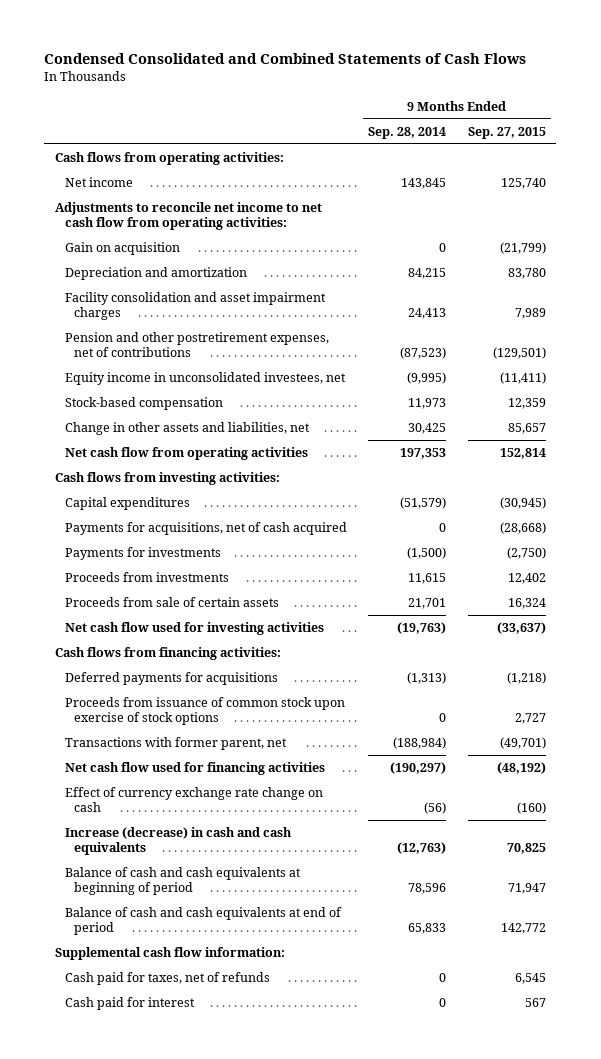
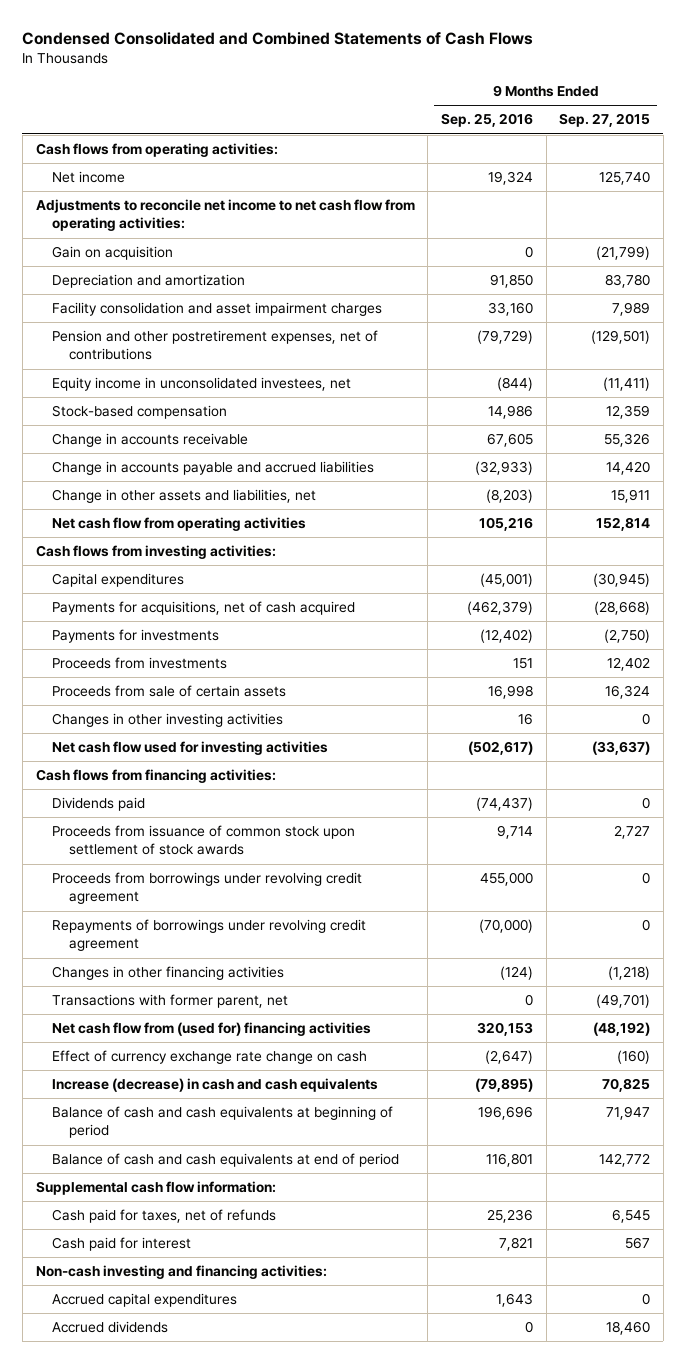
- | 9 Months Ended Sep. 28, 2014 | 9 Months Ended Sep. 27, 2015
+ | 9 Months Ended Sep. 25, 2016 | 9 Months Ended Sep. 27, 2015
- Change in other assets and liabilities, net | 30,425 | 85,657
+ Change in accounts receivable | 67,605 | 55,326
+ Change in accounts payable and accrued liabilities | (32,933) | 14,420
+ Change in other assets and liabilities, net | (8,203) | 15,911
+ Changes in other investing activities | 16 | 0
- Deferred payments for acquisitions | (1,313) | (1,218)
- Proceeds from issuance of common stock upon exercise of stock options | 0 | 2,727
+ Dividends paid | (74,437) | 0
+ Proceeds from issuance of common stock upon settlement of stock awards | 9,714 | 2,727
+ Proceeds from borrowings under revolving credit agreement | 455,000 | 0
+ Repayments of borrowings under revolving credit agreement | (70,000) | 0
+ Changes in other financing activities | (124) | (1,218)
- Net cash flow used for financing activities | (190,297) | (48,192)
+ Net cash flow from (used for) financing activities | 320,153 | (48,192)
+ Non-cash investing and financing activities:
+ Accrued capital expenditures | 1,643 | 0
+ Accrued dividends | 0 | 18,460

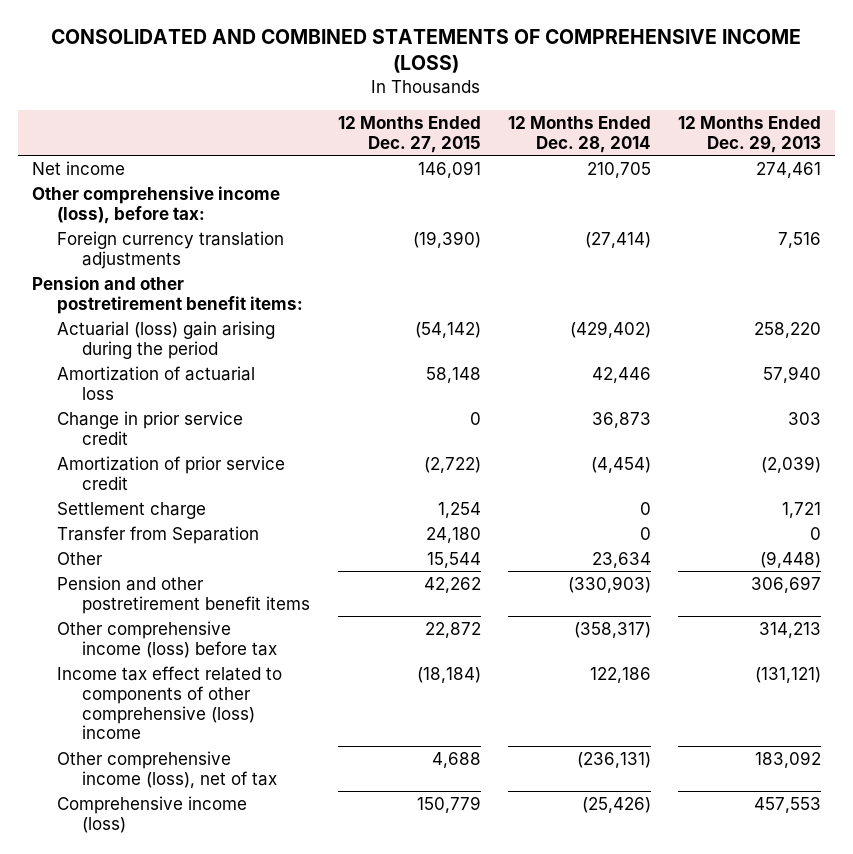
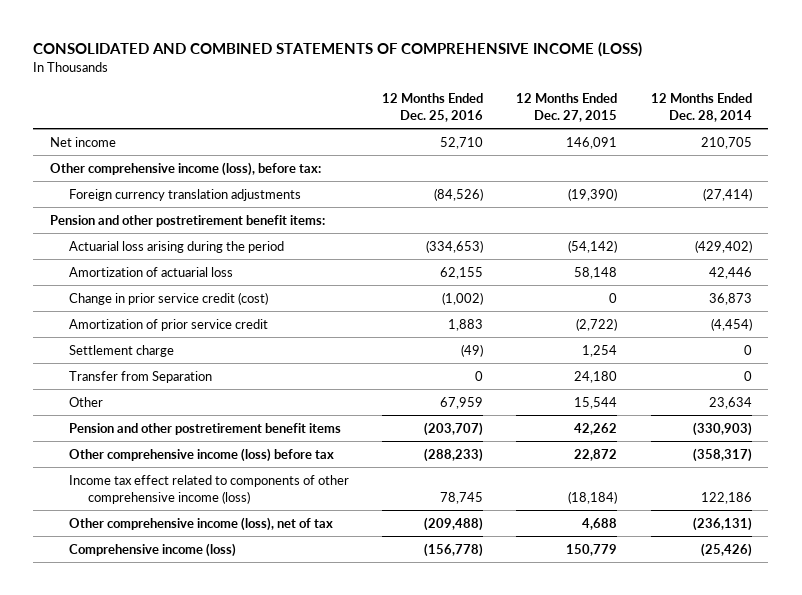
- | 12 Months Ended Dec. 27, 2015 | 12 Months Ended Dec. 28, 2014 | 12 Months Ended Dec. 29, 2013
+ | 12 Months Ended Dec. 25, 2016 | 12 Months Ended Dec. 27, 2015 | 12 Months Ended Dec. 28, 2014
- Actuarial (loss) gain arising during the period | (54,142) | (429,402) | 258,220
+ Actuarial loss arising during the period | (334,653) | (54,142) | (429,402)
- Change in prior service credit | 0 | 36,873 | 303
+ Change in prior service credit (cost) | (1,002) | 0 | 36,873
- Income tax effect related to components of other comprehensive (loss) income | (18,184) | 122,186 | (131,121)
+ Income tax effect related to components of other comprehensive income (loss) | 78,745 | (18,184) | 122,186

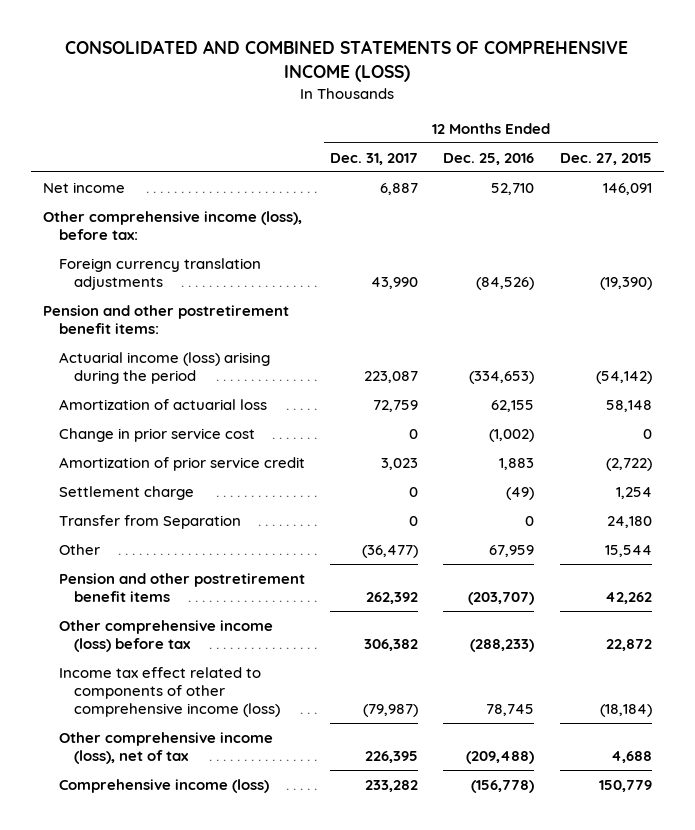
- | 12 Months Ended Dec. 25, 2016 | 12 Months Ended Dec. 27, 2015 | 12 Months Ended Dec. 28, 2014
+ | 12 Months Ended Dec. 31, 2017 | 12 Months Ended Dec. 25, 2016 | 12 Months Ended Dec. 27, 2015
- Actuarial loss arising during the period | (334,653) | (54,142) | (429,402)
+ Actuarial income (loss) arising during the period | 223,087 | (334,653) | (54,142)
- Change in prior service credit (cost) | (1,002) | 0 | 36,873
+ Change in prior service cost | 0 | (1,002) | 0

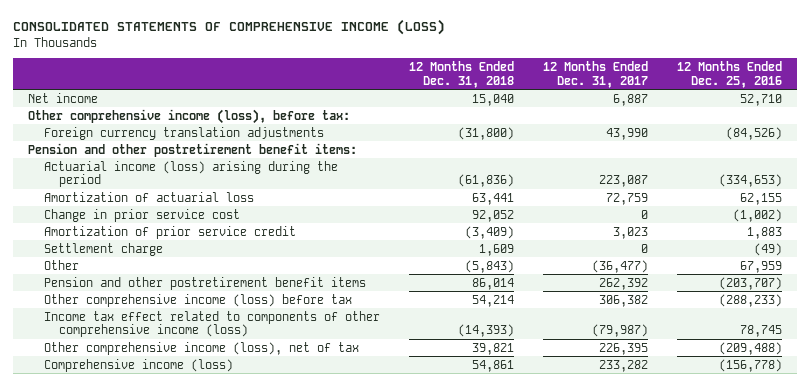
- CONSOLIDATED AND COMBINED STATEMENTS OF COMPREHENSIVE INCOME (LOSS)
+ CONSOLIDATED STATEMENTS OF COMPREHENSIVE INCOME (LOSS)
- | 12 Months Ended Dec. 31, 2017 | 12 Months Ended Dec. 25, 2016 | 12 Months Ended Dec. 27, 2015
+ | 12 Months Ended Dec. 31, 2018 | 12 Months Ended Dec. 31, 2017 | 12 Months Ended Dec. 25, 2016
- Transfer from Separation | 0 | 0 | 24,180

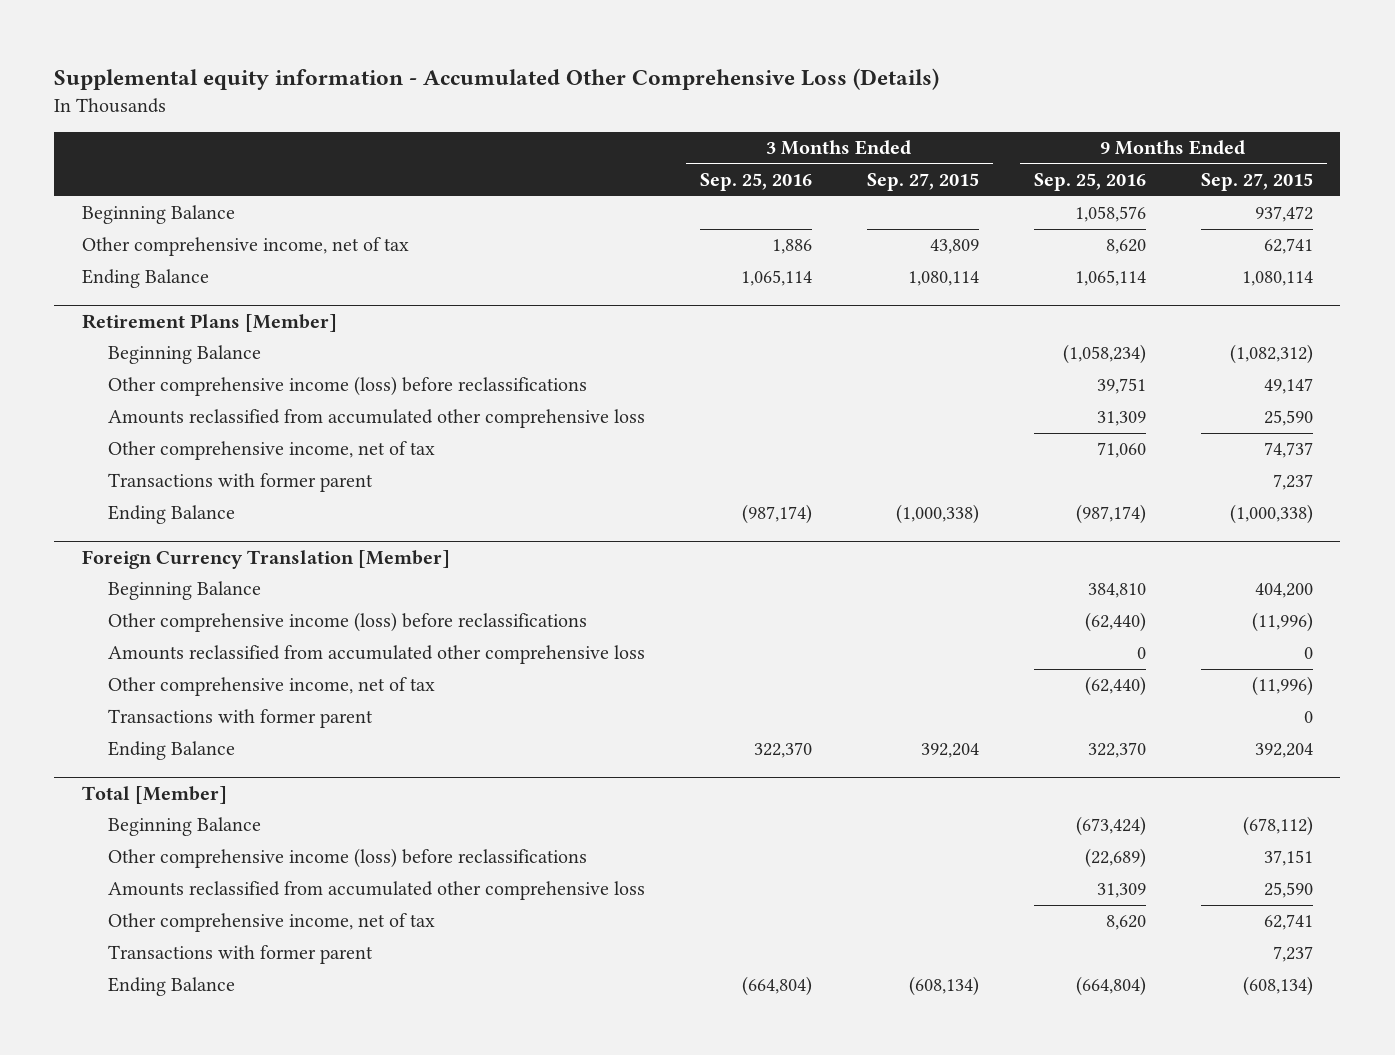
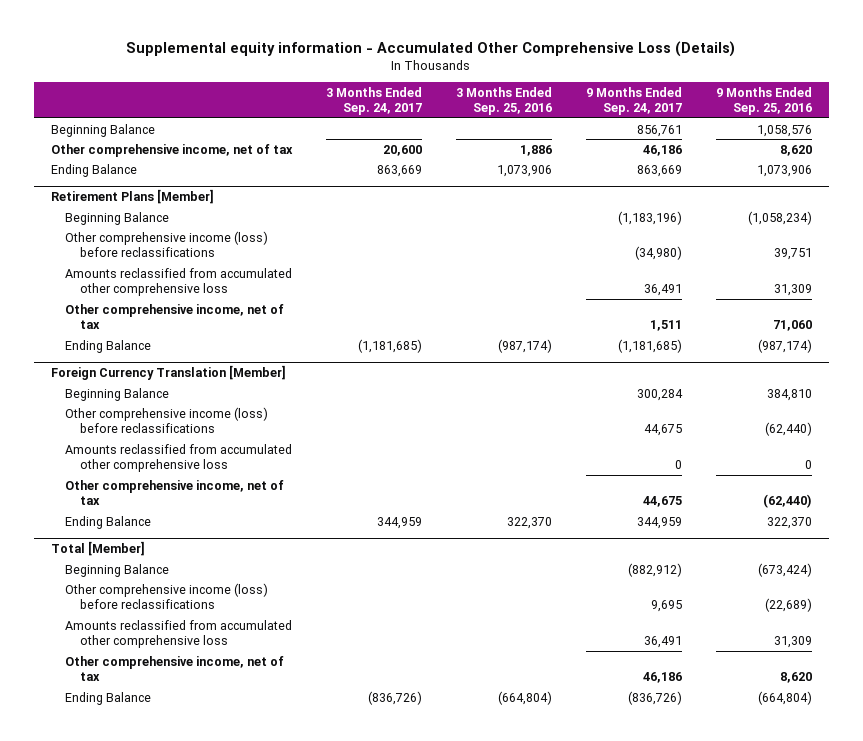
- | 3 Months Ended Sep. 25, 2016 | 3 Months Ended Sep. 27, 2015 | 9 Months Ended Sep. 25, 2016 | 9 Months Ended Sep. 27, 2015
+ | 3 Months Ended Sep. 24, 2017 | 3 Months Ended Sep. 25, 2016 | 9 Months Ended Sep. 24, 2017 | 9 Months Ended Sep. 25, 2016
- Ending Balance | 1,065,114 | 1,080,114 | 1,065,114 | 1,080,114
+ Ending Balance | 863,669 | 1,073,906 | 863,669 | 1,073,906
@ Retirement Plans [Member]
- Transactions with former parent | | | | 7,237
@ Foreign Currency Translation [Member]
- Transactions with former parent | | | | 0
@ Total [Member]
- Transactions with former parent | | | | 7,237

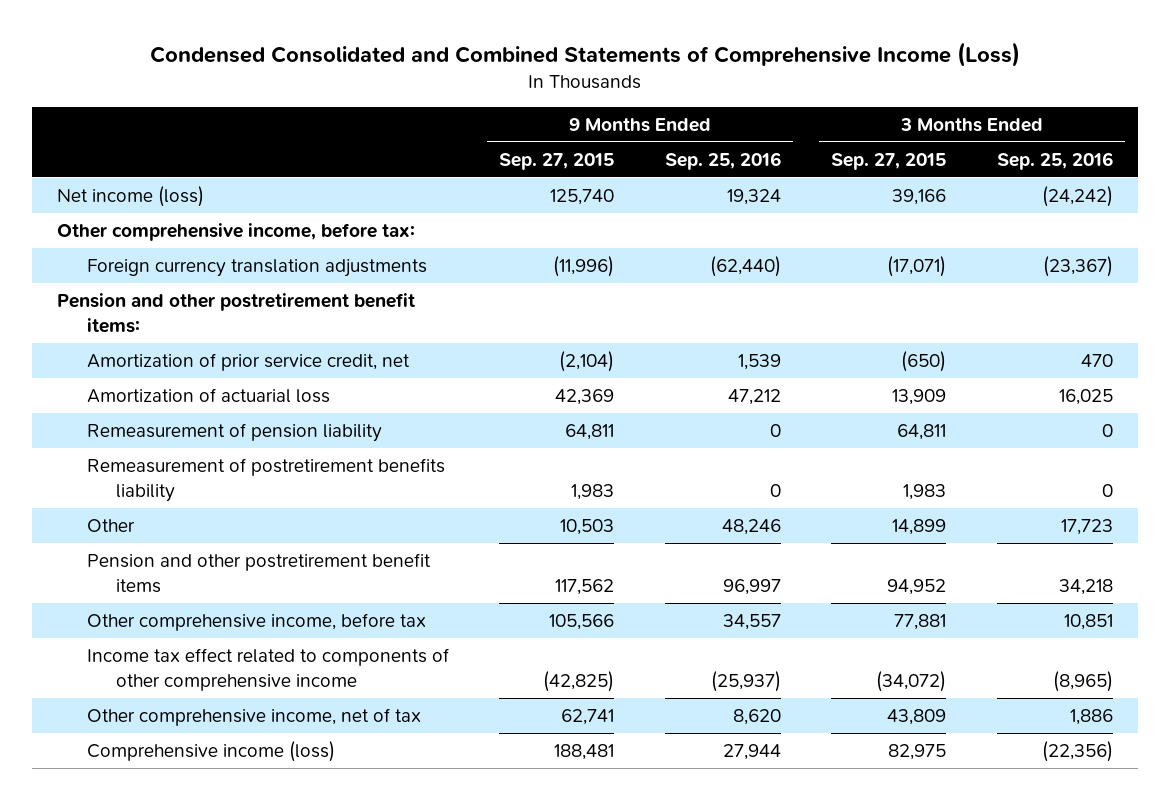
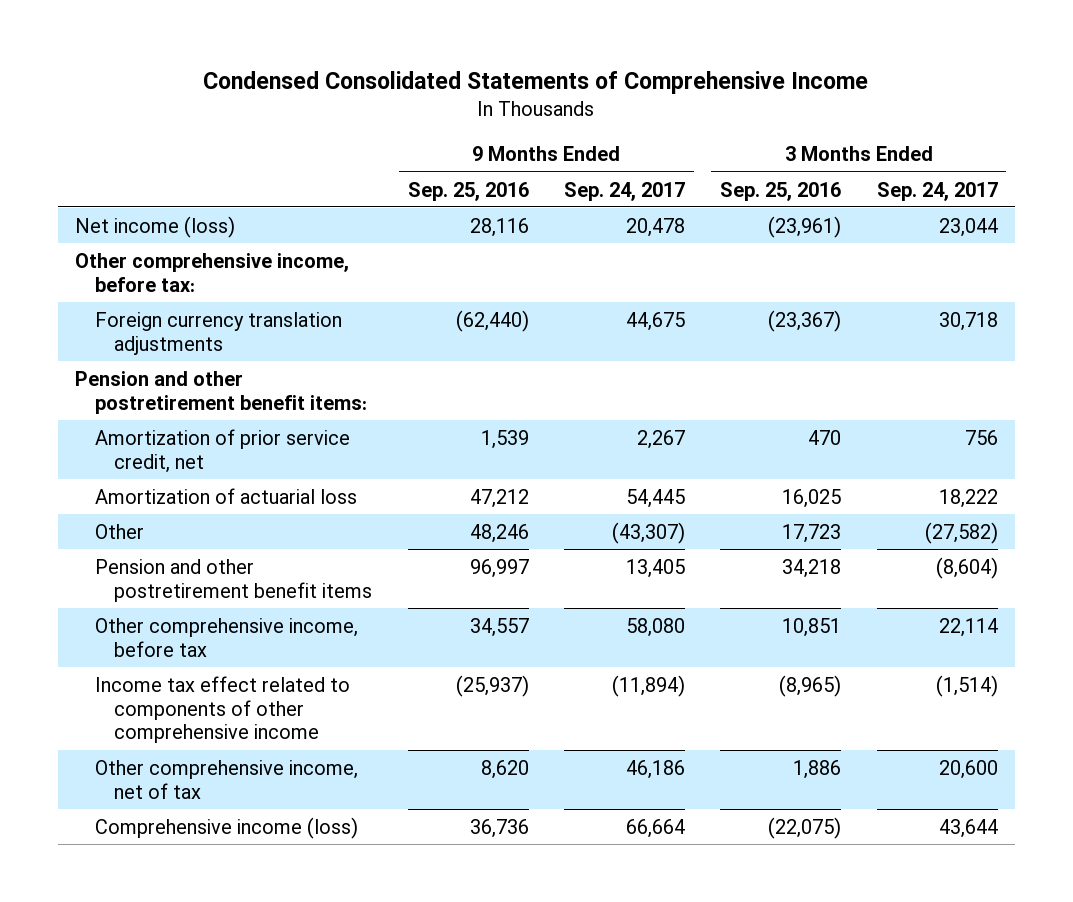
- Condensed Consolidated and Combined Statements of Comprehensive Income (Loss)
+ Condensed Consolidated Statements of Comprehensive Income
- | 9 Months Ended Sep. 27, 2015 | 9 Months Ended Sep. 25, 2016 | 3 Months Ended Sep. 27, 2015 | 3 Months Ended Sep. 25, 2016
+ | 9 Months Ended Sep. 25, 2016 | 9 Months Ended Sep. 24, 2017 | 3 Months Ended Sep. 25, 2016 | 3 Months Ended Sep. 24, 2017
- Net income (loss) | 125,740 | 19,324 | 39,166 | (24,242)
+ Net income (loss) | 28,116 | 20,478 | (23,961) | 23,044
- Remeasurement of pension liability | 64,811 | 0 | 64,811 | 0
- Remeasurement of postretirement benefits liability | 1,983 | 0 | 1,983 | 0
- Comprehensive income (loss) | 188,481 | 27,944 | 82,975 | (22,356)
+ Comprehensive income (loss) | 36,736 | 66,664 | (22,075) | 43,644

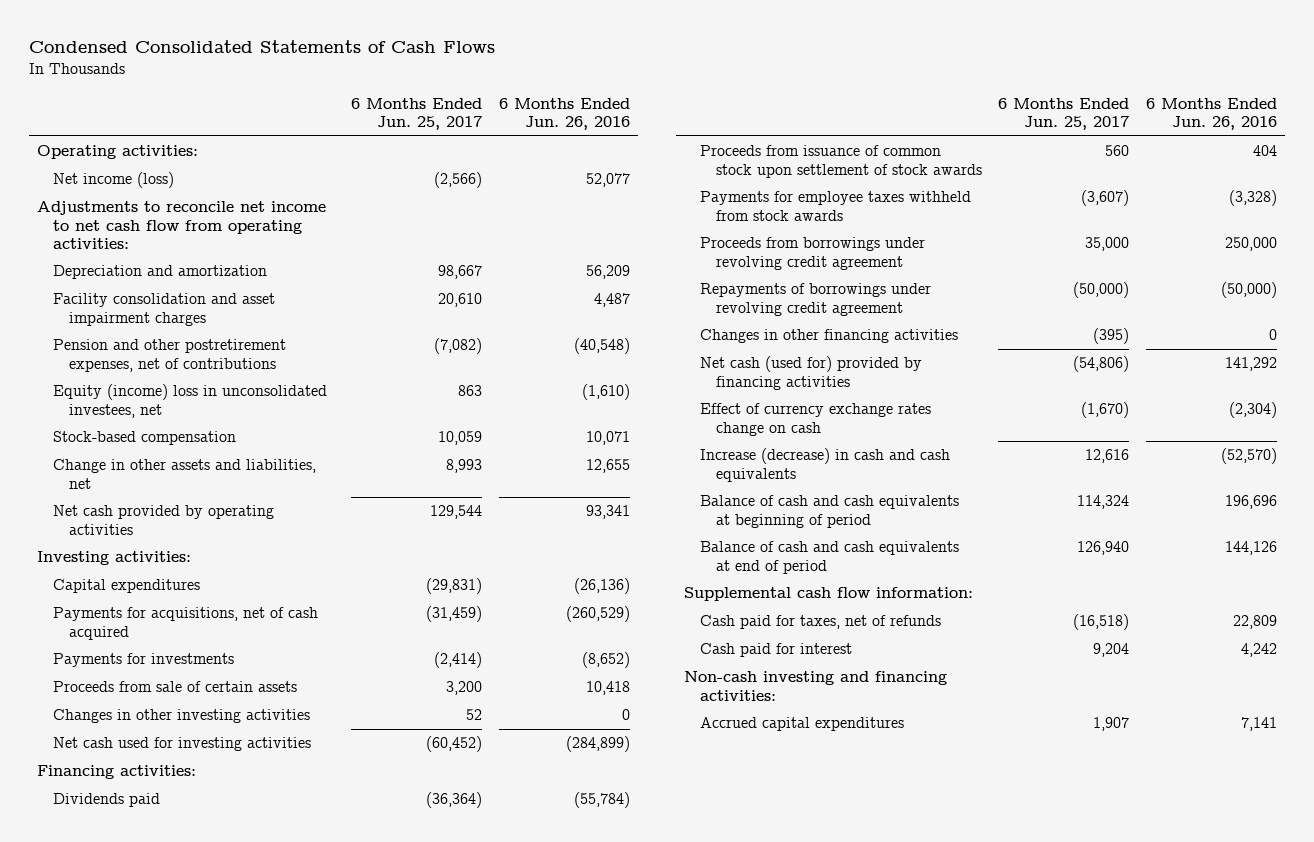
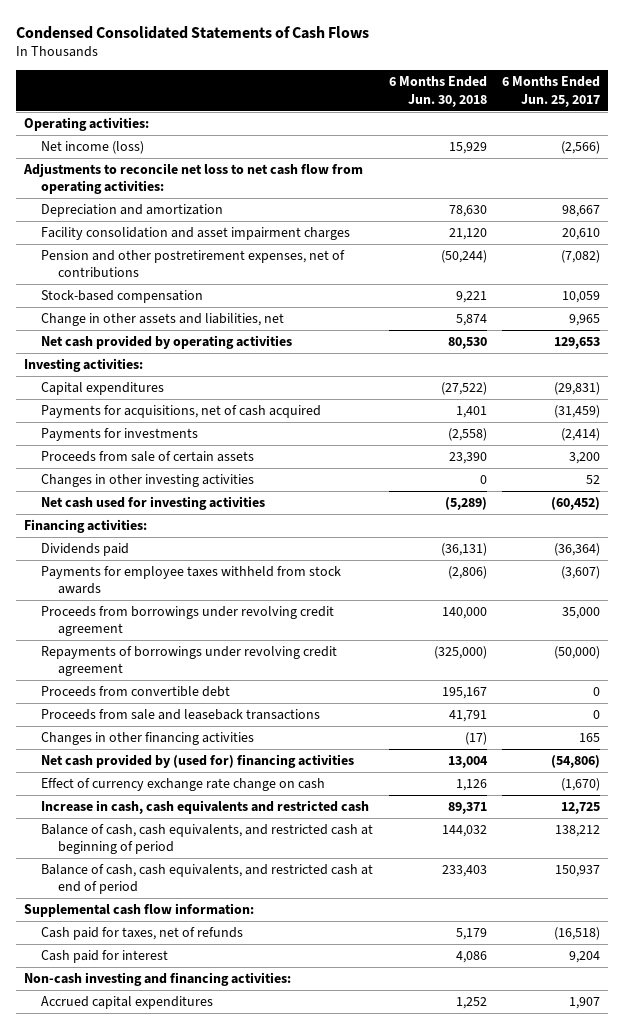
- | 6 Months Ended Jun. 25, 2017 | 6 Months Ended Jun. 26, 2016
+ | 6 Months Ended Jun. 30, 2018 | 6 Months Ended Jun. 25, 2017
- Adjustments to reconcile net income to net cash flow from operating activities:
+ Adjustments to reconcile net loss to net cash flow from operating activities:
- Equity (income) loss in unconsolidated investees, net | 863 | (1,610)
- Change in other assets and liabilities, net | 8,993 | 12,655
- Net cash provided by operating activities | 129,544 | 93,341
+ Change in other assets and liabilities, net | 5,874 | 9,965
+ Net cash provided by operating activities | 80,530 | 129,653
- Proceeds from issuance of common stock upon settlement of stock awards | 560 | 404
- Changes in other financing activities | (395) | 0
- Net cash (used for) provided by financing activities | (54,806) | 141,292
- Effect of currency exchange rates change on cash | (1,670) | (2,304)
- Increase (decrease) in cash and cash equivalents | 12,616 | (52,570)
- Balance of cash and cash equivalents at beginning of period | 114,324 | 196,696
- Balance of cash and cash equivalents at end of period | 126,940 | 144,126
+ Proceeds from convertible debt | 195,167 | 0
+ Proceeds from sale and leaseback transactions | 41,791 | 0
+ Changes in other financing activities | (17) | 165
+ Net cash provided by (used for) financing activities | 13,004 | (54,806)
+ Effect of currency exchange rate change on cash | 1,126 | (1,670)
+ Increase in cash, cash equivalents and restricted cash | 89,371 | 12,725
+ Balance of cash, cash equivalents, and restricted cash at beginning of period | 144,032 | 138,212
+ Balance of cash, cash equivalents, and restricted cash at end of period | 233,403 | 150,937

